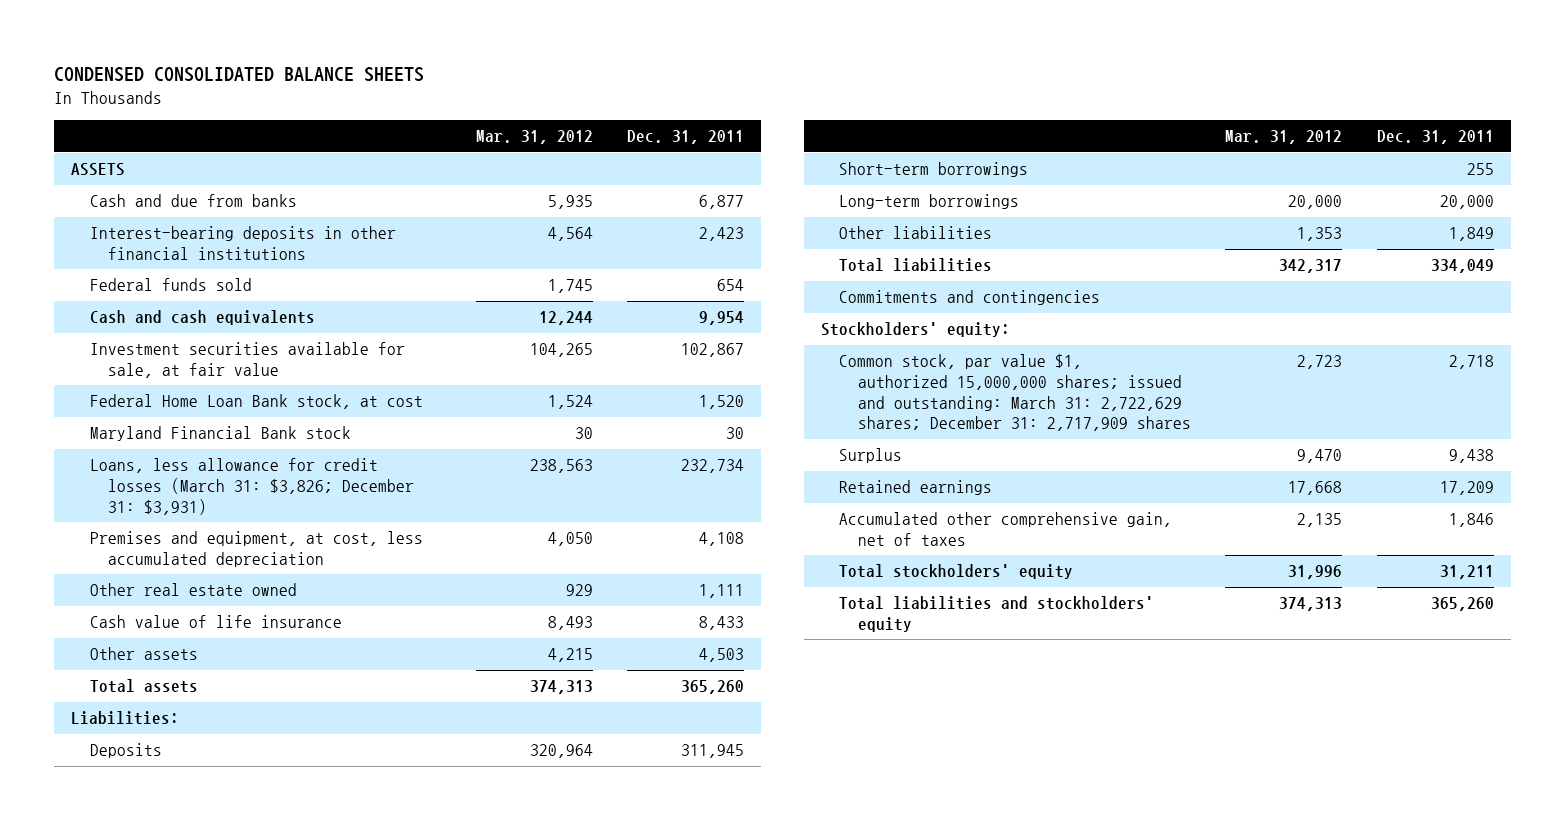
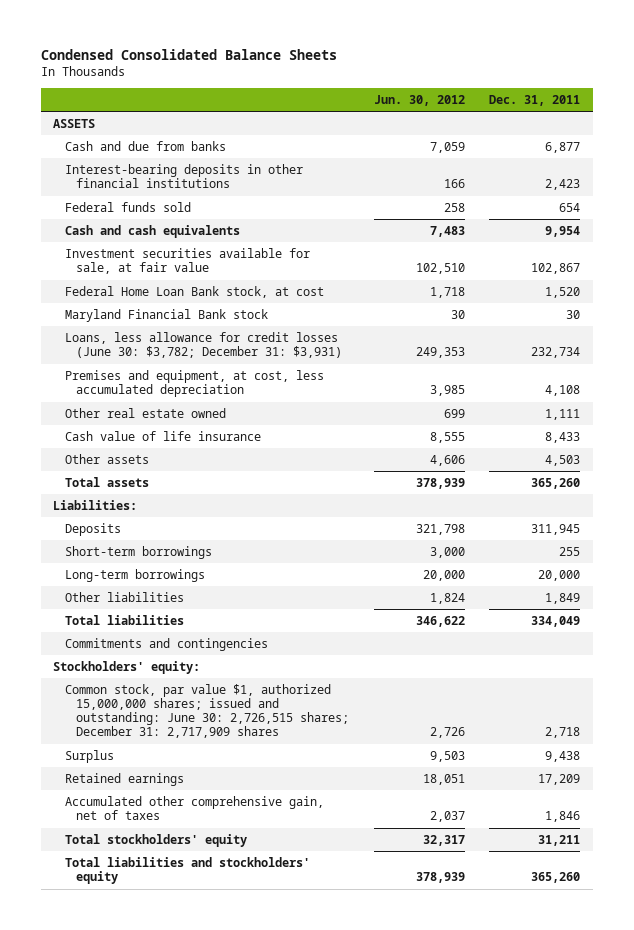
- CONDENSED CONSOLIDATED BALANCE SHEETS
+ Condensed Consolidated Balance Sheets
- | Mar. 31, 2012 | Dec. 31, 2011
+ | Jun. 30, 2012 | Dec. 31, 2011
- Loans, less allowance for credit losses (March 31: $3,826; December 31: $3,931) | 238,563 | 232,734
+ Loans, less allowance for credit losses (June 30: $3,782; December 31: $3,931) | 249,353 | 232,734
- Common stock, par value $1, authorized 15,000,000 shares; issued and outstanding: March 31: 2,722,629 shares; December 31: 2,717,909 shares | 2,723 | 2,718
+ Common stock, par value $1, authorized 15,000,000 shares; issued and outstanding: June 30: 2,726,515 shares; December 31: 2,717,909 shares | 2,726 | 2,718

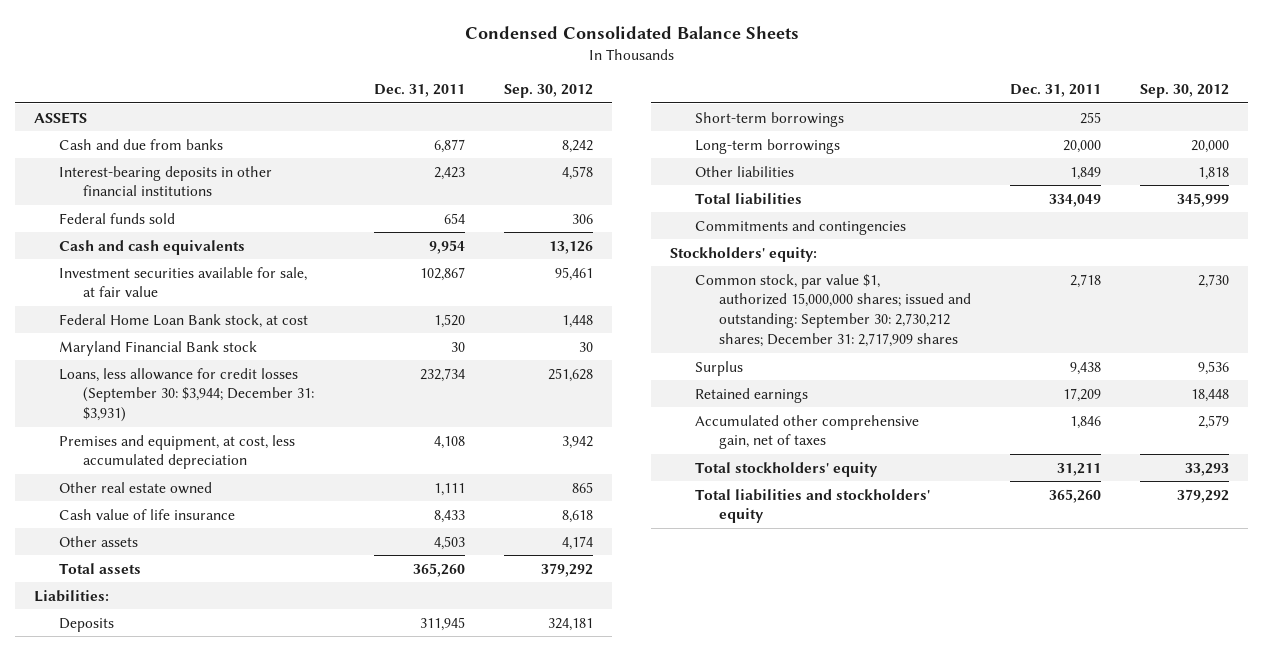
- | Jun. 30, 2012 | Dec. 31, 2011
+ | Dec. 31, 2011 | Sep. 30, 2012
- Loans, less allowance for credit losses (June 30: $3,782; December 31: $3,931) | 249,353 | 232,734
+ Loans, less allowance for credit losses (September 30: $3,944; December 31: $3,931) | 232,734 | 251,628
- Common stock, par value $1, authorized 15,000,000 shares; issued and outstanding: June 30: 2,726,515 shares; December 31: 2,717,909 shares | 2,726 | 2,718
+ Common stock, par value $1, authorized 15,000,000 shares; issued and outstanding: September 30: 2,730,212 shares; December 31: 2,717,909 shares | 2,718 | 2,730

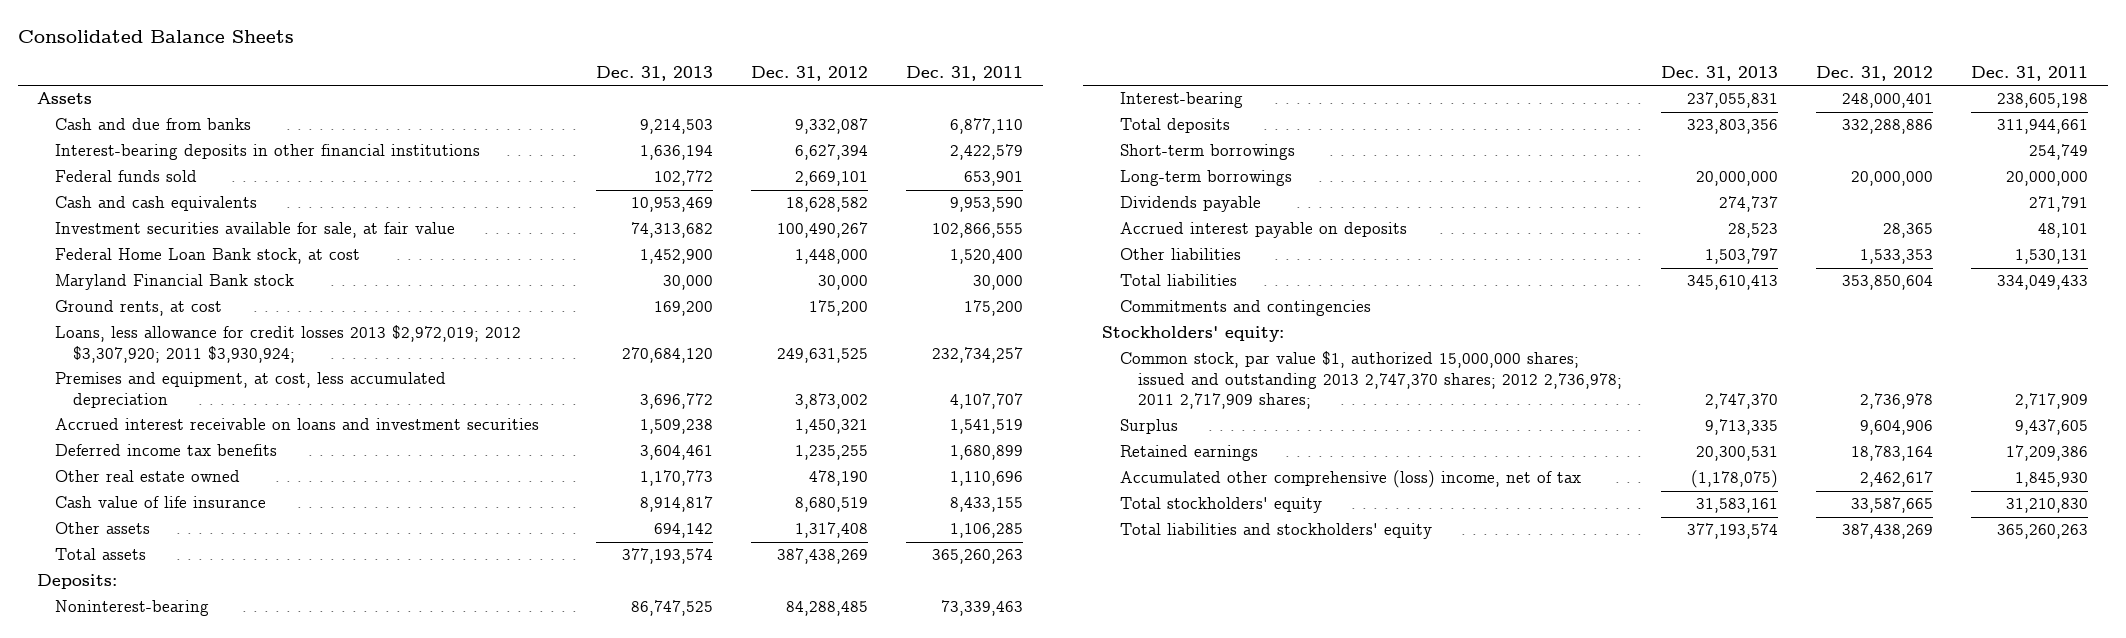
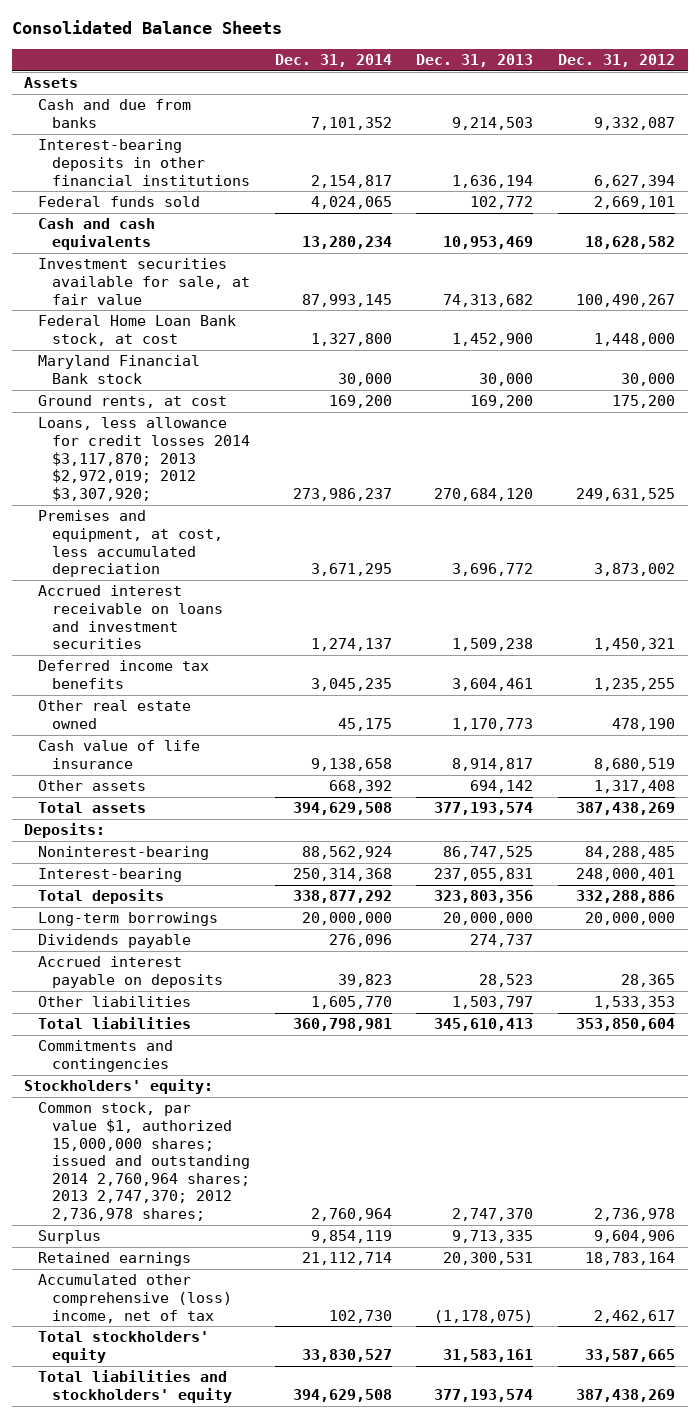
- | Dec. 31, 2013 | Dec. 31, 2012 | Dec. 31, 2011
+ | Dec. 31, 2014 | Dec. 31, 2013 | Dec. 31, 2012
- Loans, less allowance for credit losses 2013 $2,972,019; 2012 $3,307,920; 2011 $3,930,924; | 270,684,120 | 249,631,525 | 232,734,257
+ Loans, less allowance for credit losses 2014 $3,117,870; 2013 $2,972,019; 2012 $3,307,920; | 273,986,237 | 270,684,120 | 249,631,525
- Short-term borrowings | | | 254,749
- Common stock, par value $1, authorized 15,000,000 shares; issued and outstanding 2013 2,747,370 shares; 2012 2,736,978; 2011 2,717,909 shares; | 2,747,370 | 2,736,978 | 2,717,909
+ Common stock, par value $1, authorized 15,000,000 shares; issued and outstanding 2014 2,760,964 shares; 2013 2,747,370; 2012 2,736,978 shares; | 2,760,964 | 2,747,370 | 2,736,978

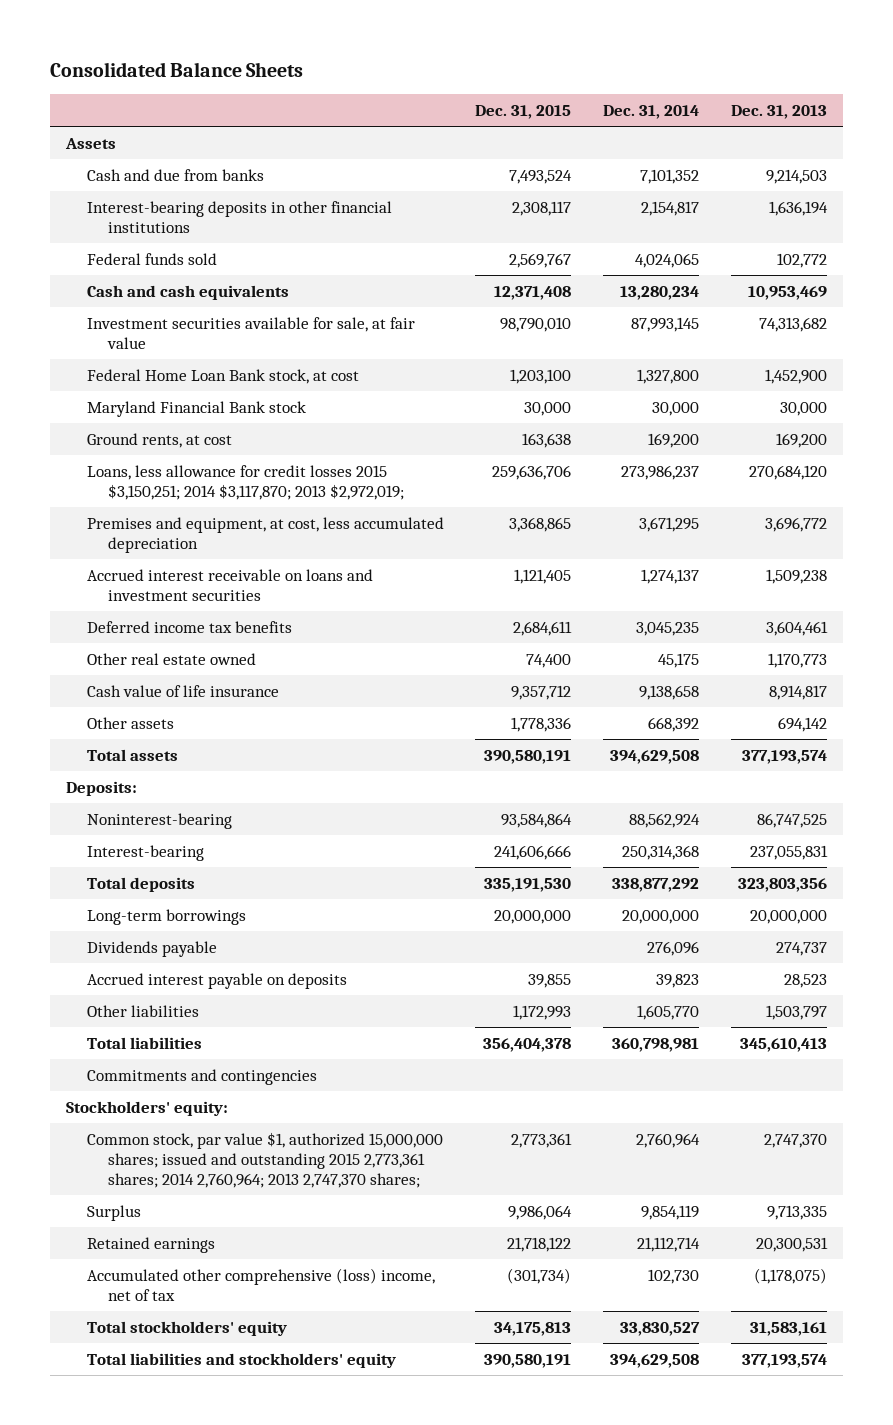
- | Dec. 31, 2014 | Dec. 31, 2013 | Dec. 31, 2012
+ | Dec. 31, 2015 | Dec. 31, 2014 | Dec. 31, 2013
- Loans, less allowance for credit losses 2014 $3,117,870; 2013 $2,972,019; 2012 $3,307,920; | 273,986,237 | 270,684,120 | 249,631,525
+ Loans, less allowance for credit losses 2015 $3,150,251; 2014 $3,117,870; 2013 $2,972,019; | 259,636,706 | 273,986,237 | 270,684,120
- Common stock, par value $1, authorized 15,000,000 shares; issued and outstanding 2014 2,760,964 shares; 2013 2,747,370; 2012 2,736,978 shares; | 2,760,964 | 2,747,370 | 2,736,978
+ Common stock, par value $1, authorized 15,000,000 shares; issued and outstanding 2015 2,773,361 shares; 2014 2,760,964; 2013 2,747,370 shares; | 2,773,361 | 2,760,964 | 2,747,370

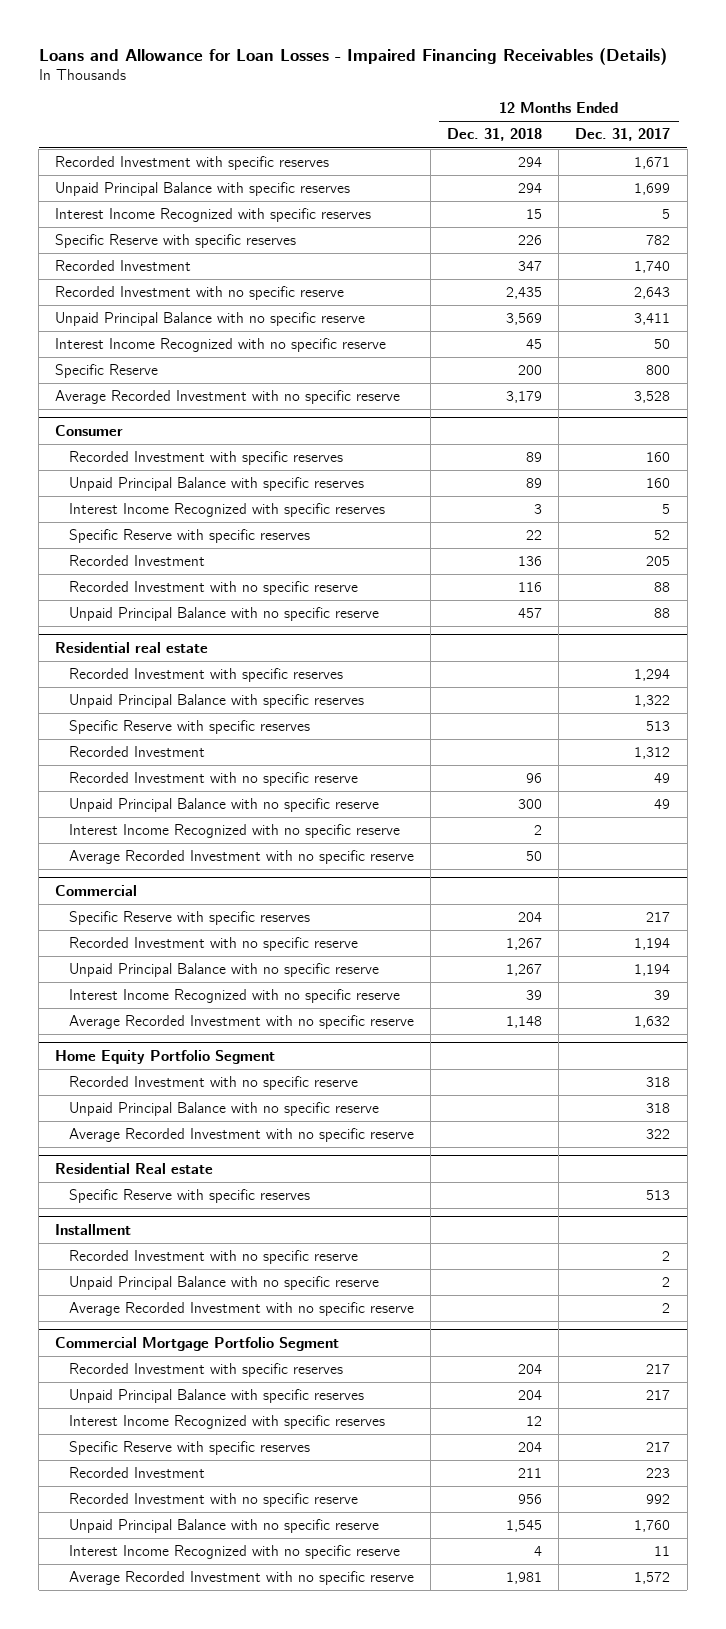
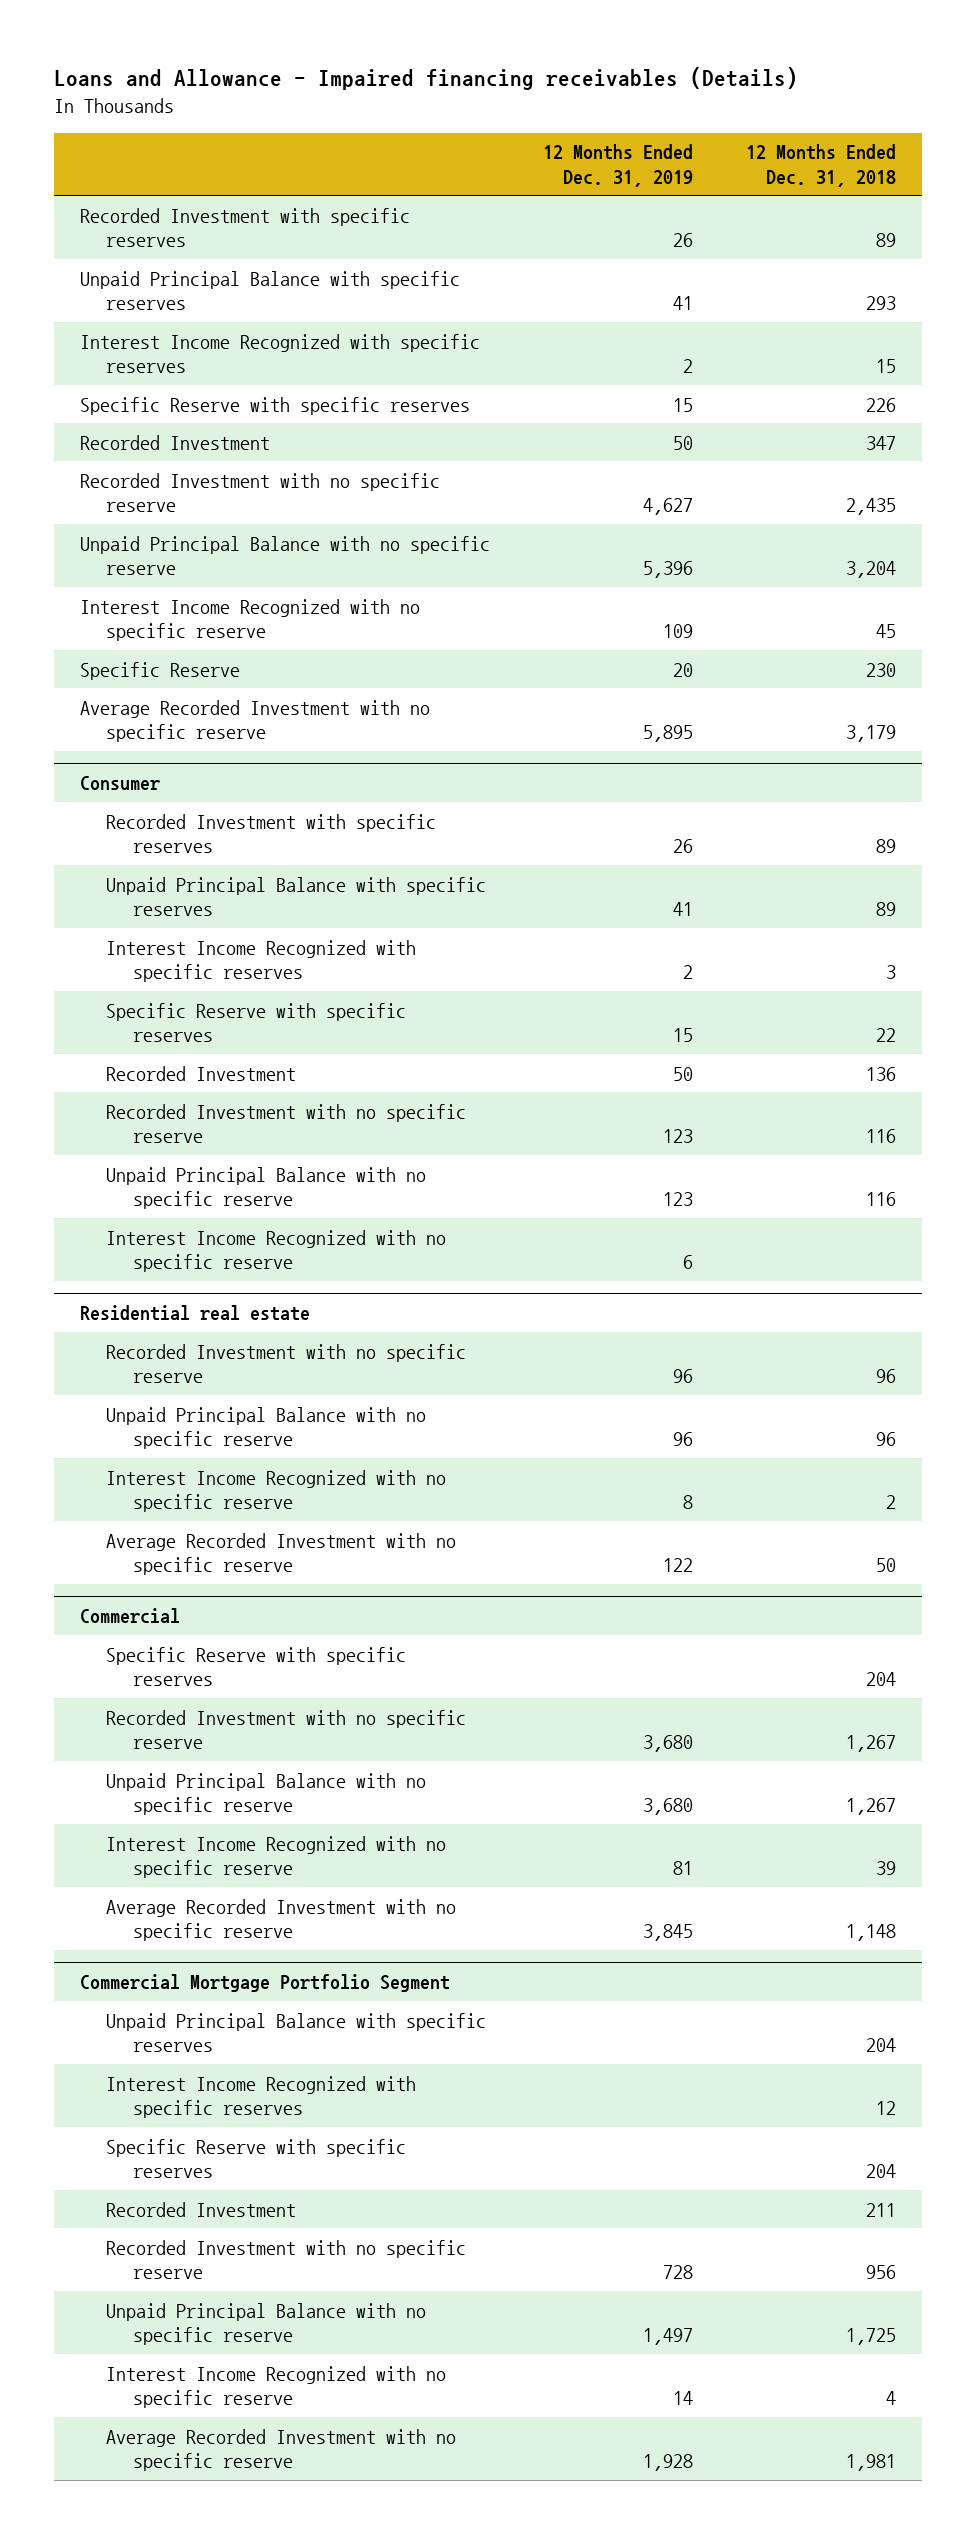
- Loans and Allowance for Loan Losses - Impaired Financing Receivables (Details)
+ Loans and Allowance - Impaired financing receivables (Details)
- | 12 Months Ended Dec. 31, 2018 | 12 Months Ended Dec. 31, 2017
+ | 12 Months Ended Dec. 31, 2019 | 12 Months Ended Dec. 31, 2018
- Recorded Investment with specific reserves | 294 | 1,671
- Unpaid Principal Balance with specific reserves | 294 | 1,699
+ Recorded Investment with specific reserves | 26 | 89
+ Unpaid Principal Balance with specific reserves | 41 | 293
- Unpaid Principal Balance with no specific reserve | 3,569 | 3,411
+ Unpaid Principal Balance with no specific reserve | 5,396 | 3,204
- Specific Reserve | 200 | 800
+ Specific Reserve | 20 | 230
@ Consumer
- Unpaid Principal Balance with no specific reserve | 457 | 88
+ Unpaid Principal Balance with no specific reserve | 123 | 116
+ Interest Income Recognized with no specific reserve | 6 |
@ Residential real estate
- Recorded Investment with specific reserves | | 1,294
- Unpaid Principal Balance with specific reserves | | 1,322
- Specific Reserve with specific reserves | | 513
- Recorded Investment | | 1,312
- Unpaid Principal Balance with no specific reserve | 300 | 49
+ Unpaid Principal Balance with no specific reserve | 96 | 96
- Home Equity Portfolio Segment
- Recorded Investment with no specific reserve | | 318
- Unpaid Principal Balance with no specific reserve | | 318
- Average Recorded Investment with no specific reserve | | 322
- Residential Real estate
- Specific Reserve with specific reserves | | 513
- Installment
- Recorded Investment with no specific reserve | | 2
- Unpaid Principal Balance with no specific reserve | | 2
- Average Recorded Investment with no specific reserve | | 2
@ Commercial Mortgage Portfolio Segment
- Recorded Investment with specific reserves | 204 | 217
- Unpaid Principal Balance with no specific reserve | 1,545 | 1,760
+ Unpaid Principal Balance with no specific reserve | 1,497 | 1,725

